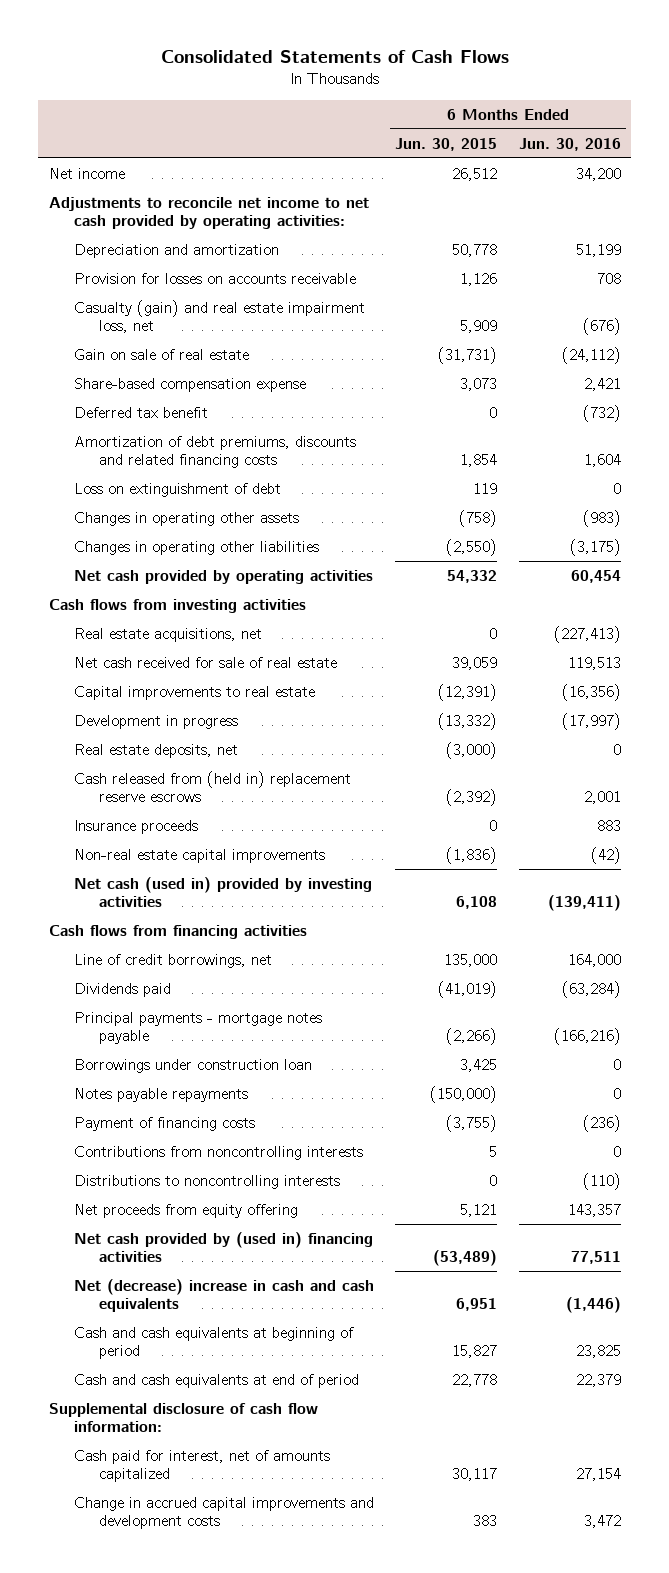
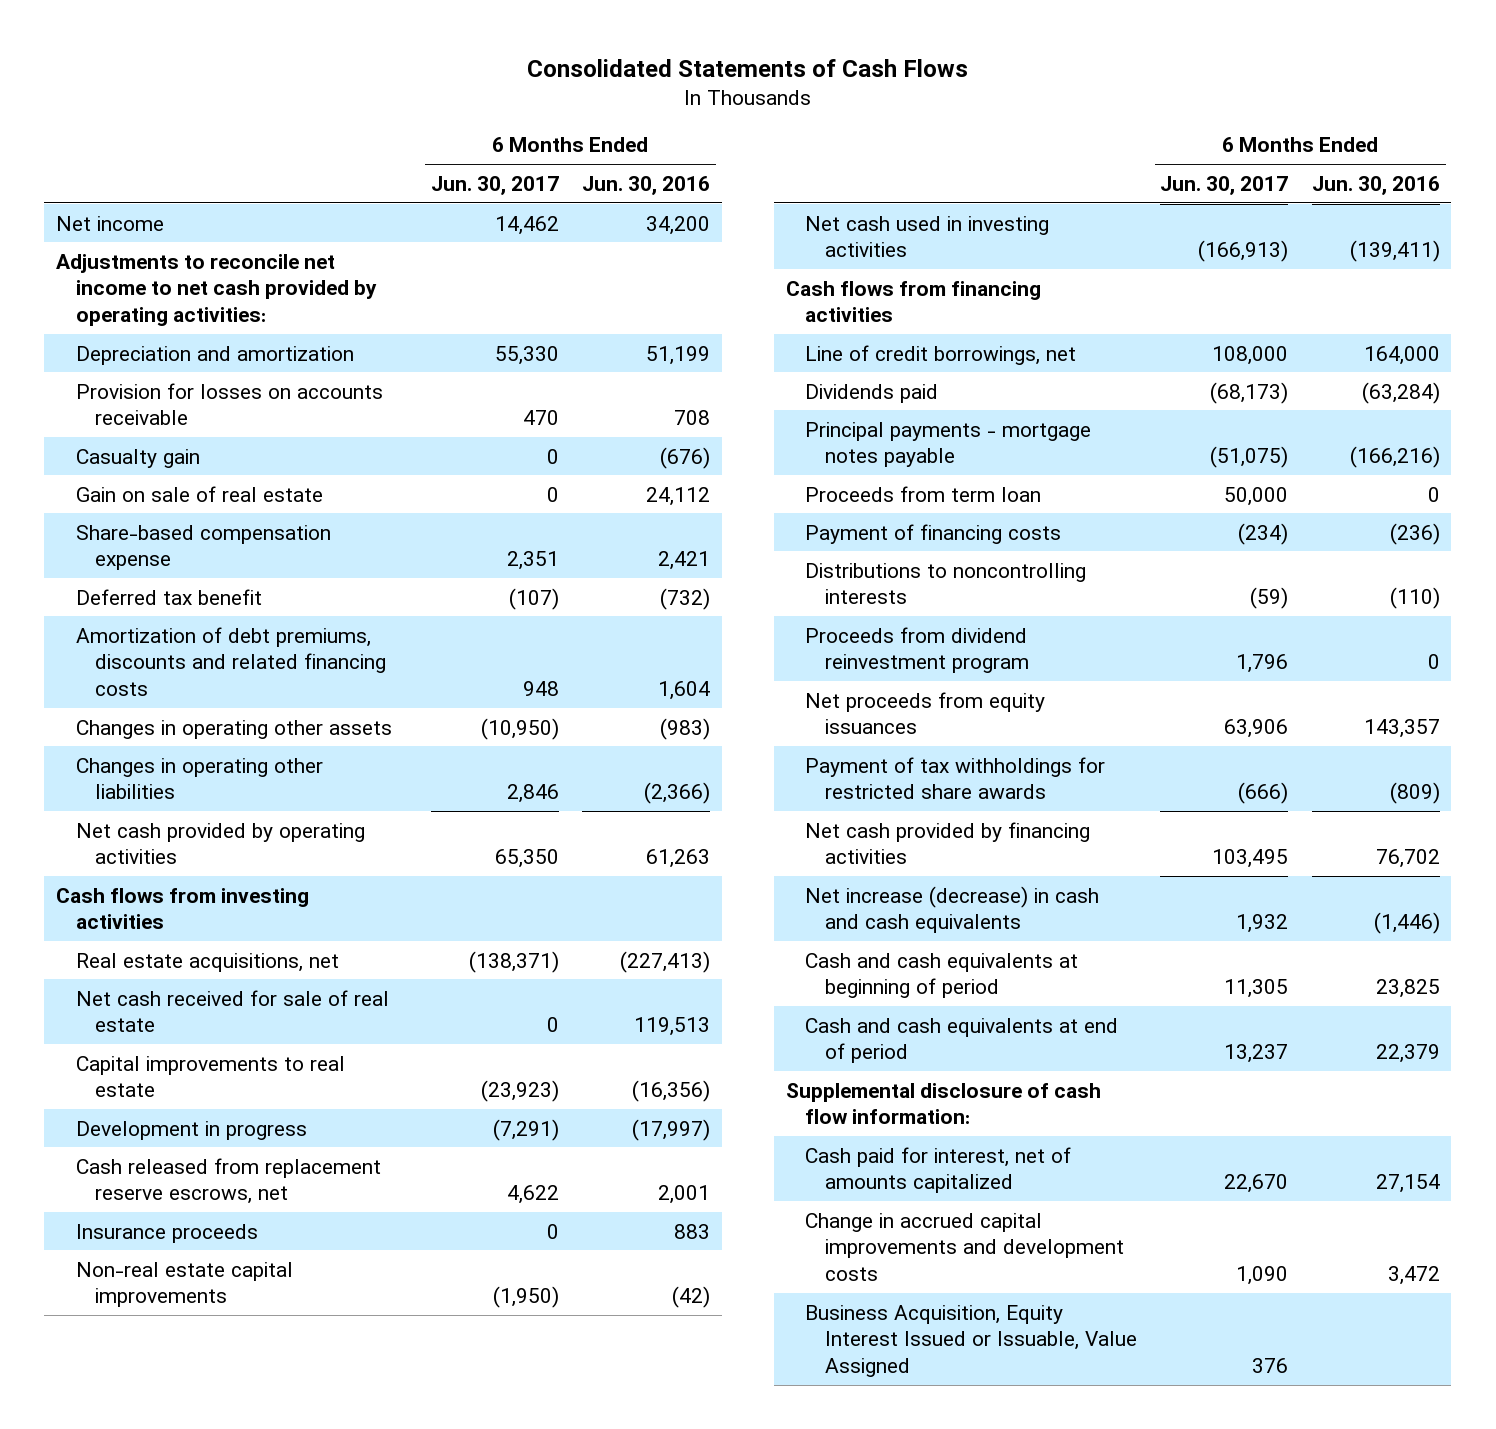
- | 6 Months Ended Jun. 30, 2015 | 6 Months Ended Jun. 30, 2016
+ | 6 Months Ended Jun. 30, 2017 | 6 Months Ended Jun. 30, 2016
- Casualty (gain) and real estate impairment loss, net | 5,909 | (676)
- Gain on sale of real estate | (31,731) | (24,112)
+ Casualty gain | 0 | (676)
+ Gain on sale of real estate | 0 | 24,112
- Loss on extinguishment of debt | 119 | 0
- Changes in operating other liabilities | (2,550) | (3,175)
- Net cash provided by operating activities | 54,332 | 60,454
+ Changes in operating other liabilities | 2,846 | (2,366)
+ Net cash provided by operating activities | 65,350 | 61,263
- Real estate deposits, net | (3,000) | 0
- Cash released from (held in) replacement reserve escrows | (2,392) | 2,001
+ Cash released from replacement reserve escrows, net | 4,622 | 2,001
- Net cash (used in) provided by investing activities | 6,108 | (139,411)
+ Net cash used in investing activities | (166,913) | (139,411)
- Borrowings under construction loan | 3,425 | 0
- Notes payable repayments | (150,000) | 0
+ Proceeds from term loan | 50,000 | 0
- Contributions from noncontrolling interests | 5 | 0
- Net proceeds from equity offering | 5,121 | 143,357
- Net cash provided by (used in) financing activities | (53,489) | 77,511
- Net (decrease) increase in cash and cash equivalents | 6,951 | (1,446)
+ Proceeds from dividend reinvestment program | 1,796 | 0
+ Net proceeds from equity issuances | 63,906 | 143,357
+ Payment of tax withholdings for restricted share awards | (666) | (809)
+ Net cash provided by financing activities | 103,495 | 76,702
+ Net increase (decrease) in cash and cash equivalents | 1,932 | (1,446)
+ Business Acquisition, Equity Interest Issued or Issuable, Value Assigned | 376 |

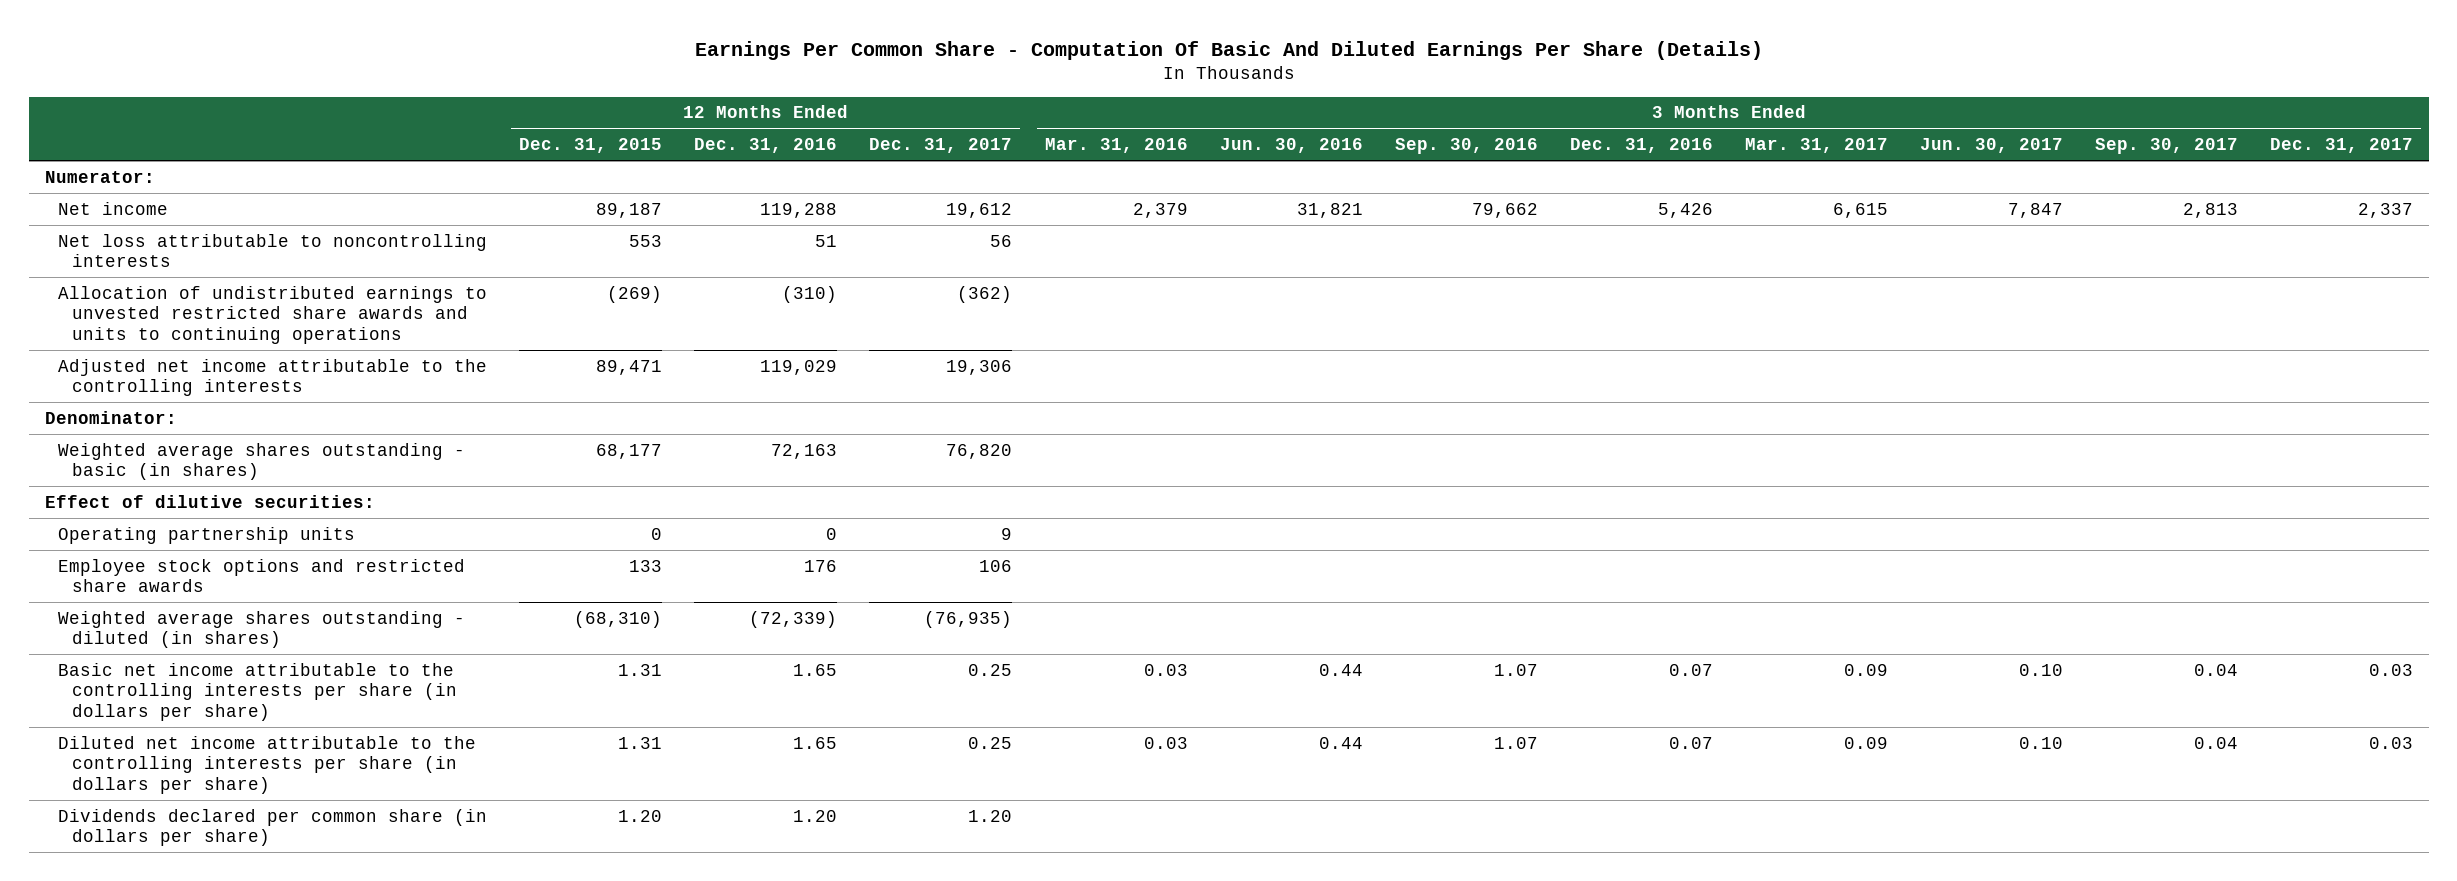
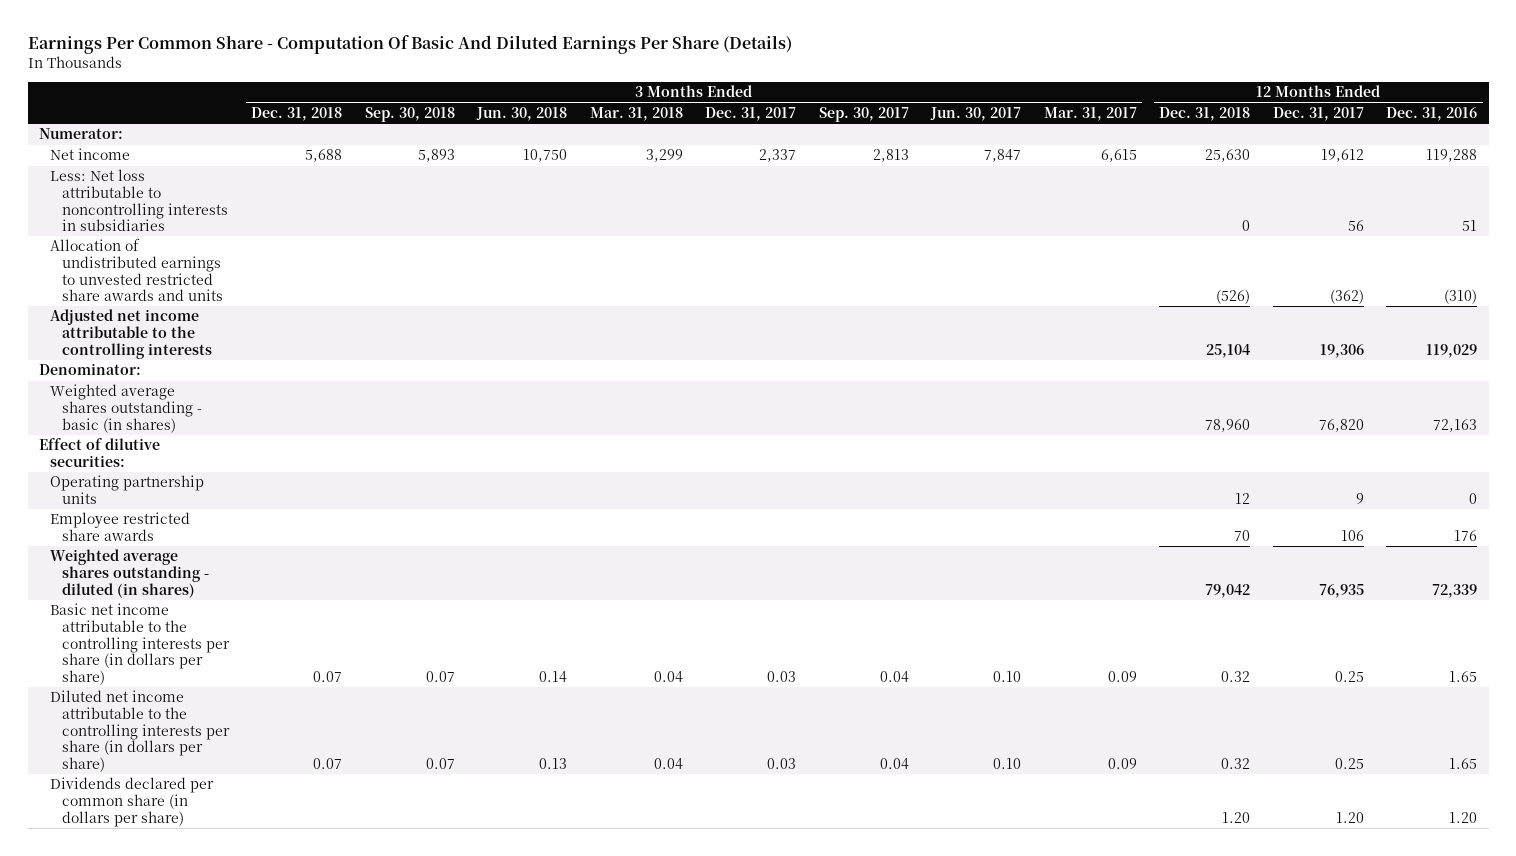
- | 12 Months Ended Dec. 31, 2015 | 12 Months Ended Dec. 31, 2016 | 12 Months Ended Dec. 31, 2017 | 3 Months Ended Mar. 31, 2016 | 3 Months Ended Jun. 30, 2016 | 3 Months Ended Sep. 30, 2016 | 3 Months Ended Dec. 31, 2016 | 3 Months Ended Mar. 31, 2017 | 3 Months Ended Jun. 30, 2017 | 3 Months Ended Sep. 30, 2017 | 3 Months Ended Dec. 31, 2017
+ | 3 Months Ended Dec. 31, 2018 | 3 Months Ended Sep. 30, 2018 | 3 Months Ended Jun. 30, 2018 | 3 Months Ended Mar. 31, 2018 | 3 Months Ended Dec. 31, 2017 | 3 Months Ended Sep. 30, 2017 | 3 Months Ended Jun. 30, 2017 | 3 Months Ended Mar. 31, 2017 | 12 Months Ended Dec. 31, 2018 | 12 Months Ended Dec. 31, 2017 | 12 Months Ended Dec. 31, 2016
- Net loss attributable to noncontrolling interests | 553 | 51 | 56 | | | | | | | |
- Allocation of undistributed earnings to unvested restricted share awards and units to continuing operations | (269) | (310) | (362) | | | | | | | |
+ Less: Net loss attributable to noncontrolling interests in subsidiaries | | | | | | | | | 0 | 56 | 51
+ Allocation of undistributed earnings to unvested restricted share awards and units | | | | | | | | | (526) | (362) | (310)
- Employee stock options and restricted share awards | 133 | 176 | 106 | | | | | | | |
- Weighted average shares outstanding - diluted (in shares) | (68,310) | (72,339) | (76,935) | | | | | | | |
+ Employee restricted share awards | | | | | | | | | 70 | 106 | 176
+ Weighted average shares outstanding - diluted (in shares) | | | | | | | | | 79,042 | 76,935 | 72,339

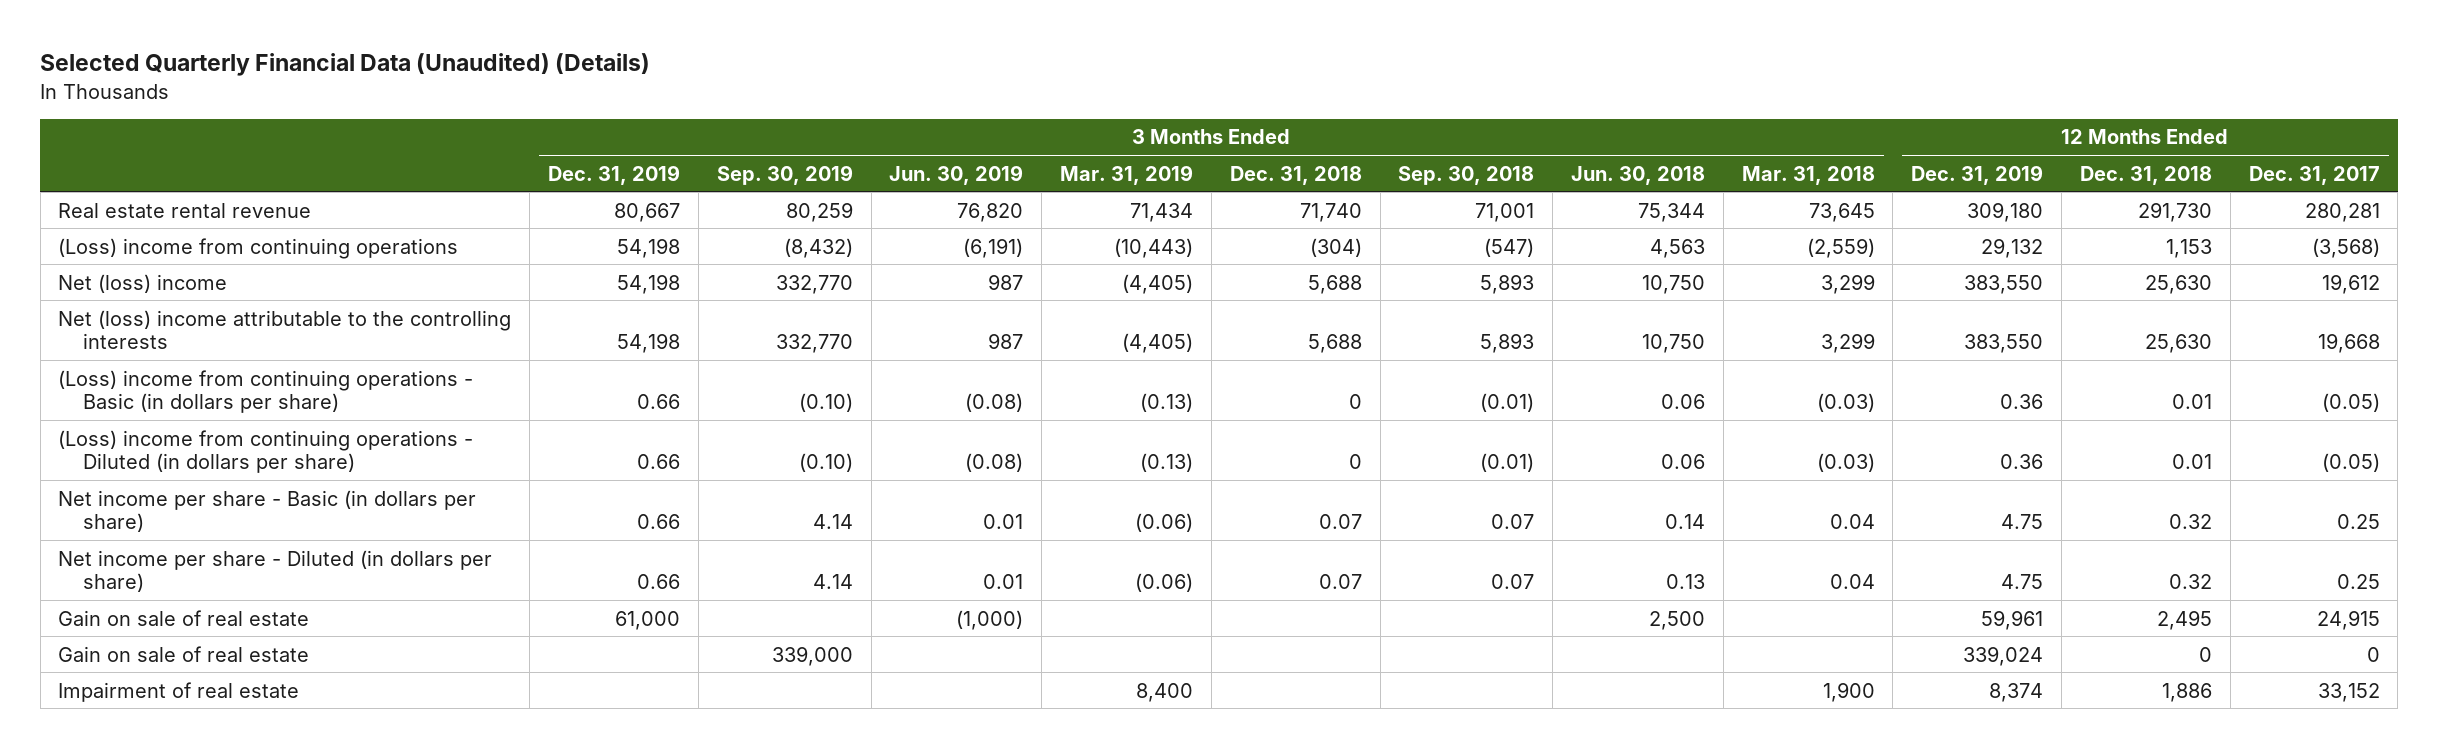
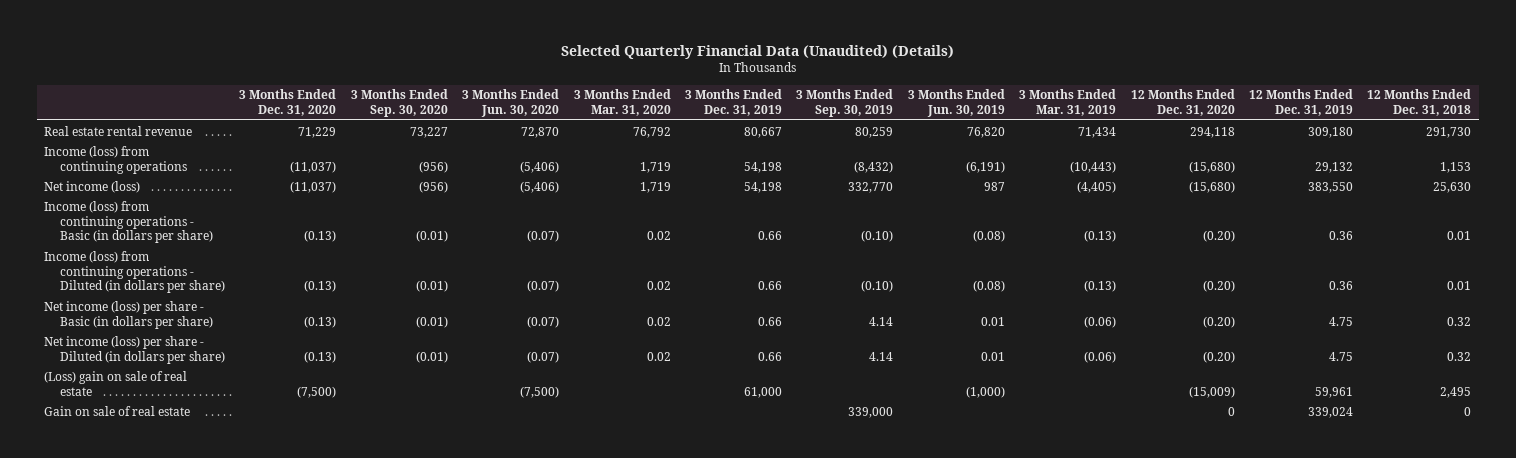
- | 3 Months Ended Dec. 31, 2019 | 3 Months Ended Sep. 30, 2019 | 3 Months Ended Jun. 30, 2019 | 3 Months Ended Mar. 31, 2019 | 3 Months Ended Dec. 31, 2018 | 3 Months Ended Sep. 30, 2018 | 3 Months Ended Jun. 30, 2018 | 3 Months Ended Mar. 31, 2018 | 12 Months Ended Dec. 31, 2019 | 12 Months Ended Dec. 31, 2018 | 12 Months Ended Dec. 31, 2017
+ | 3 Months Ended Dec. 31, 2020 | 3 Months Ended Sep. 30, 2020 | 3 Months Ended Jun. 30, 2020 | 3 Months Ended Mar. 31, 2020 | 3 Months Ended Dec. 31, 2019 | 3 Months Ended Sep. 30, 2019 | 3 Months Ended Jun. 30, 2019 | 3 Months Ended Mar. 31, 2019 | 12 Months Ended Dec. 31, 2020 | 12 Months Ended Dec. 31, 2019 | 12 Months Ended Dec. 31, 2018
- (Loss) income from continuing operations | 54,198 | (8,432) | (6,191) | (10,443) | (304) | (547) | 4,563 | (2,559) | 29,132 | 1,153 | (3,568)
- Net (loss) income | 54,198 | 332,770 | 987 | (4,405) | 5,688 | 5,893 | 10,750 | 3,299 | 383,550 | 25,630 | 19,612
- Net (loss) income attributable to the controlling interests | 54,198 | 332,770 | 987 | (4,405) | 5,688 | 5,893 | 10,750 | 3,299 | 383,550 | 25,630 | 19,668
- (Loss) income from continuing operations - Basic (in dollars per share) | 0.66 | (0.10) | (0.08) | (0.13) | 0 | (0.01) | 0.06 | (0.03) | 0.36 | 0.01 | (0.05)
- (Loss) income from continuing operations - Diluted (in dollars per share) | 0.66 | (0.10) | (0.08) | (0.13) | 0 | (0.01) | 0.06 | (0.03) | 0.36 | 0.01 | (0.05)
- Net income per share - Basic (in dollars per share) | 0.66 | 4.14 | 0.01 | (0.06) | 0.07 | 0.07 | 0.14 | 0.04 | 4.75 | 0.32 | 0.25
- Net income per share - Diluted (in dollars per share) | 0.66 | 4.14 | 0.01 | (0.06) | 0.07 | 0.07 | 0.13 | 0.04 | 4.75 | 0.32 | 0.25
- Gain on sale of real estate | 61,000 | | (1,000) | | | | 2,500 | | 59,961 | 2,495 | 24,915
+ Income (loss) from continuing operations | (11,037) | (956) | (5,406) | 1,719 | 54,198 | (8,432) | (6,191) | (10,443) | (15,680) | 29,132 | 1,153
+ Net income (loss) | (11,037) | (956) | (5,406) | 1,719 | 54,198 | 332,770 | 987 | (4,405) | (15,680) | 383,550 | 25,630
+ Income (loss) from continuing operations - Basic (in dollars per share) | (0.13) | (0.01) | (0.07) | 0.02 | 0.66 | (0.10) | (0.08) | (0.13) | (0.20) | 0.36 | 0.01
+ Income (loss) from continuing operations - Diluted (in dollars per share) | (0.13) | (0.01) | (0.07) | 0.02 | 0.66 | (0.10) | (0.08) | (0.13) | (0.20) | 0.36 | 0.01
+ Net income (loss) per share - Basic (in dollars per share) | (0.13) | (0.01) | (0.07) | 0.02 | 0.66 | 4.14 | 0.01 | (0.06) | (0.20) | 4.75 | 0.32
+ Net income (loss) per share - Diluted (in dollars per share) | (0.13) | (0.01) | (0.07) | 0.02 | 0.66 | 4.14 | 0.01 | (0.06) | (0.20) | 4.75 | 0.32
+ (Loss) gain on sale of real estate | (7,500) | | (7,500) | | 61,000 | | (1,000) | | (15,009) | 59,961 | 2,495
- Impairment of real estate | | | | 8,400 | | | | 1,900 | 8,374 | 1,886 | 33,152

